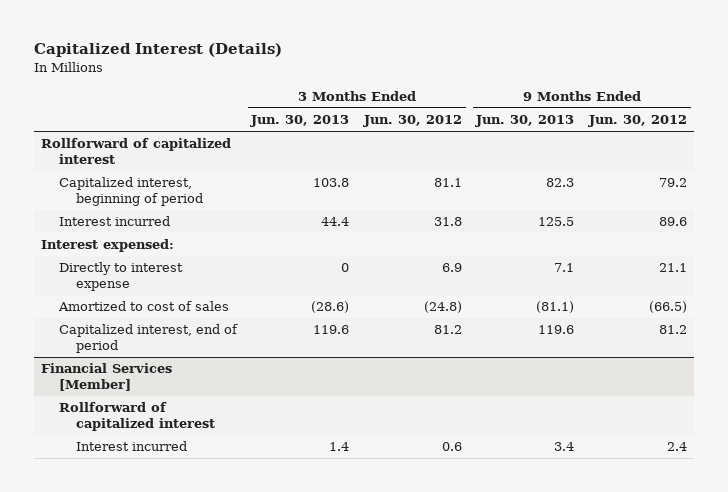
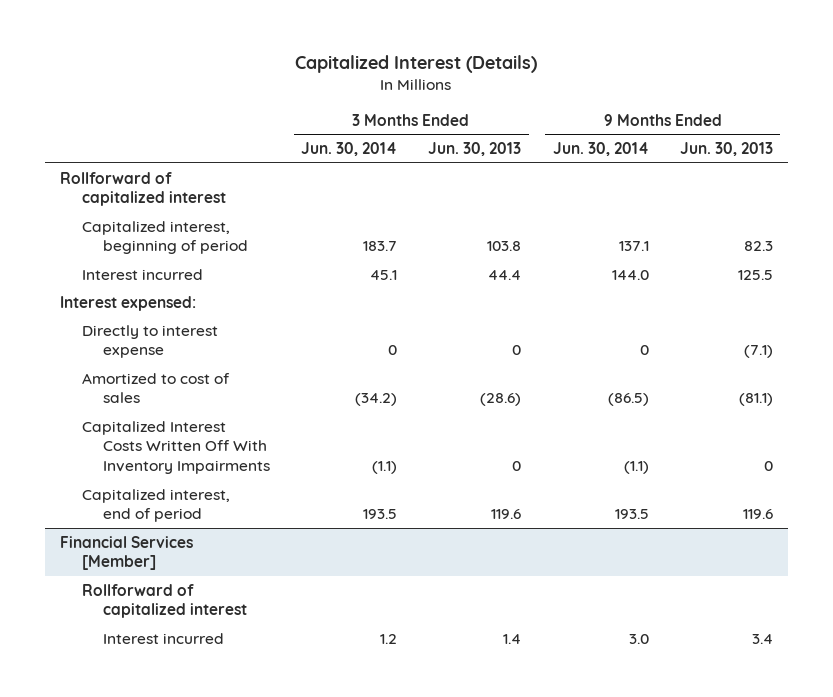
- | 3 Months Ended Jun. 30, 2013 | 3 Months Ended Jun. 30, 2012 | 9 Months Ended Jun. 30, 2013 | 9 Months Ended Jun. 30, 2012
+ | 3 Months Ended Jun. 30, 2014 | 3 Months Ended Jun. 30, 2013 | 9 Months Ended Jun. 30, 2014 | 9 Months Ended Jun. 30, 2013
- Directly to interest expense | 0 | 6.9 | 7.1 | 21.1
+ Directly to interest expense | 0 | 0 | 0 | (7.1)
+ Capitalized Interest Costs Written Off With Inventory Impairments | (1.1) | 0 | (1.1) | 0

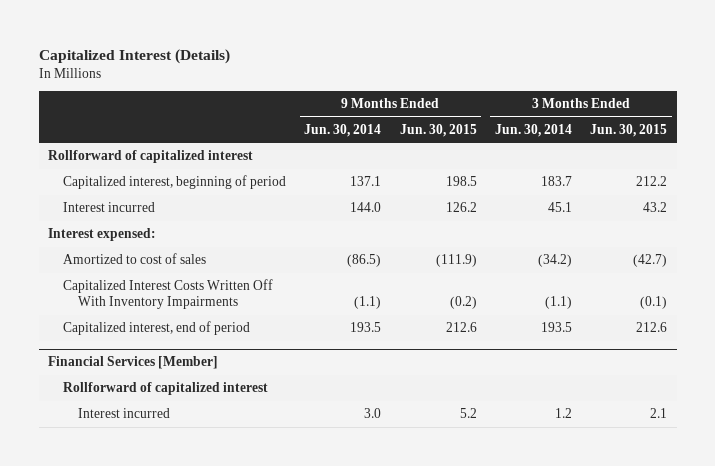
- | 3 Months Ended Jun. 30, 2014 | 3 Months Ended Jun. 30, 2013 | 9 Months Ended Jun. 30, 2014 | 9 Months Ended Jun. 30, 2013
+ | 9 Months Ended Jun. 30, 2014 | 9 Months Ended Jun. 30, 2015 | 3 Months Ended Jun. 30, 2014 | 3 Months Ended Jun. 30, 2015
- Directly to interest expense | 0 | 0 | 0 | (7.1)

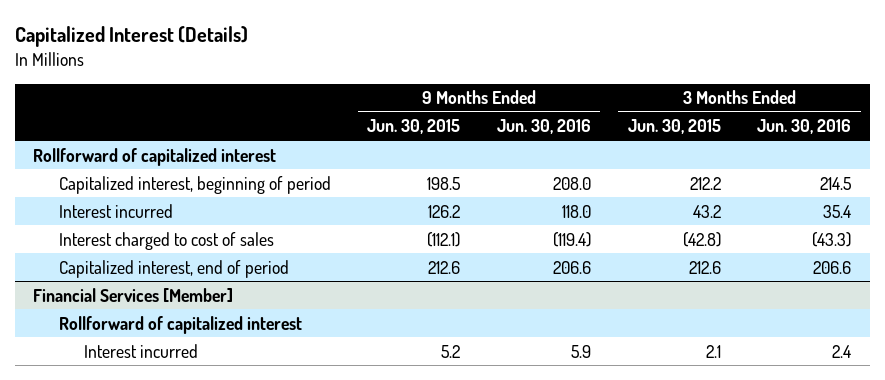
- | 9 Months Ended Jun. 30, 2014 | 9 Months Ended Jun. 30, 2015 | 3 Months Ended Jun. 30, 2014 | 3 Months Ended Jun. 30, 2015
+ | 9 Months Ended Jun. 30, 2015 | 9 Months Ended Jun. 30, 2016 | 3 Months Ended Jun. 30, 2015 | 3 Months Ended Jun. 30, 2016
- Interest expensed:
- Amortized to cost of sales | (86.5) | (111.9) | (34.2) | (42.7)
- Capitalized Interest Costs Written Off With Inventory Impairments | (1.1) | (0.2) | (1.1) | (0.1)
+ Interest charged to cost of sales | (112.1) | (119.4) | (42.8) | (43.3)

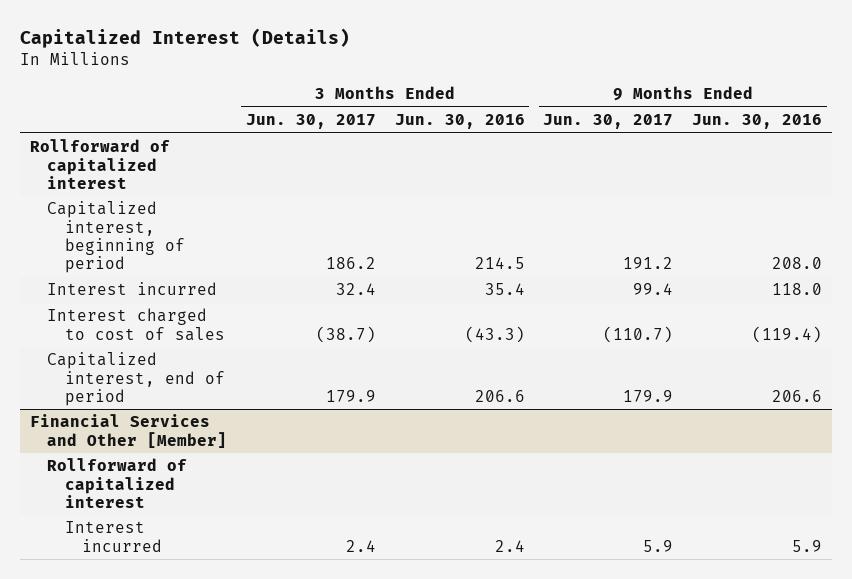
- | 9 Months Ended Jun. 30, 2015 | 9 Months Ended Jun. 30, 2016 | 3 Months Ended Jun. 30, 2015 | 3 Months Ended Jun. 30, 2016
+ | 3 Months Ended Jun. 30, 2017 | 3 Months Ended Jun. 30, 2016 | 9 Months Ended Jun. 30, 2017 | 9 Months Ended Jun. 30, 2016
- Financial Services [Member]
+ Financial Services and Other [Member]

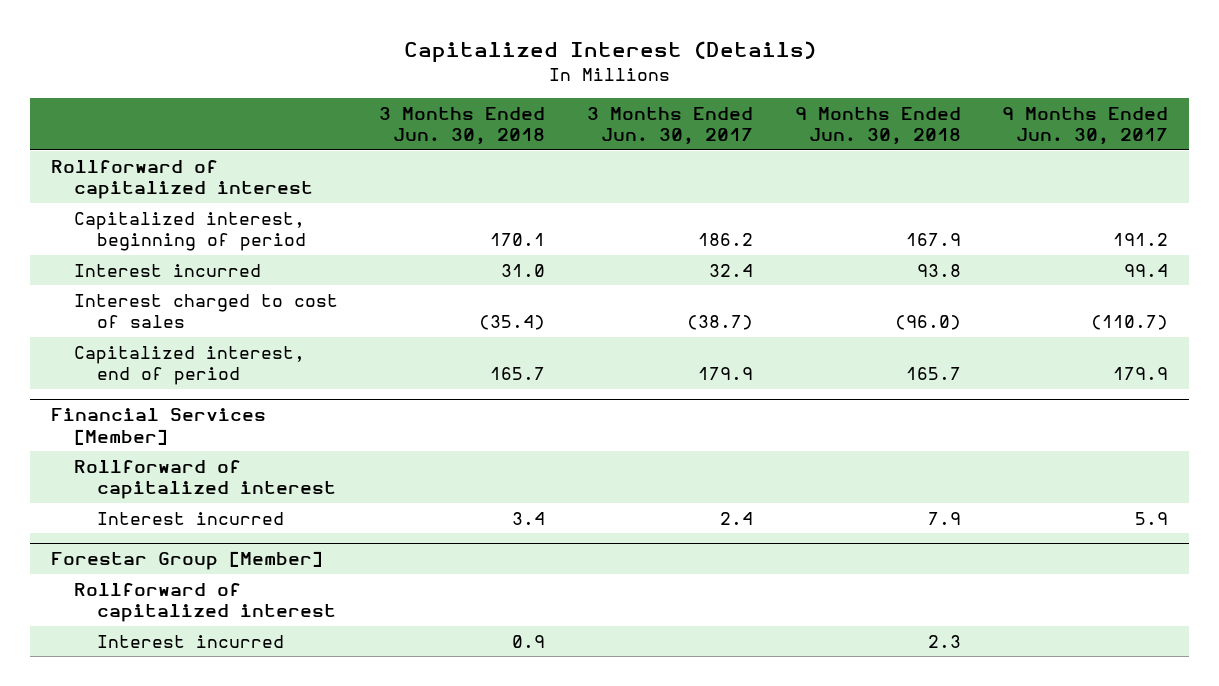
- | 3 Months Ended Jun. 30, 2017 | 3 Months Ended Jun. 30, 2016 | 9 Months Ended Jun. 30, 2017 | 9 Months Ended Jun. 30, 2016
+ | 3 Months Ended Jun. 30, 2018 | 3 Months Ended Jun. 30, 2017 | 9 Months Ended Jun. 30, 2018 | 9 Months Ended Jun. 30, 2017
- Financial Services and Other [Member]
+ Financial Services [Member]
+ Forestar Group [Member]
+ Rollforward of capitalized interest
+ Interest incurred | 0.9 | | 2.3 |

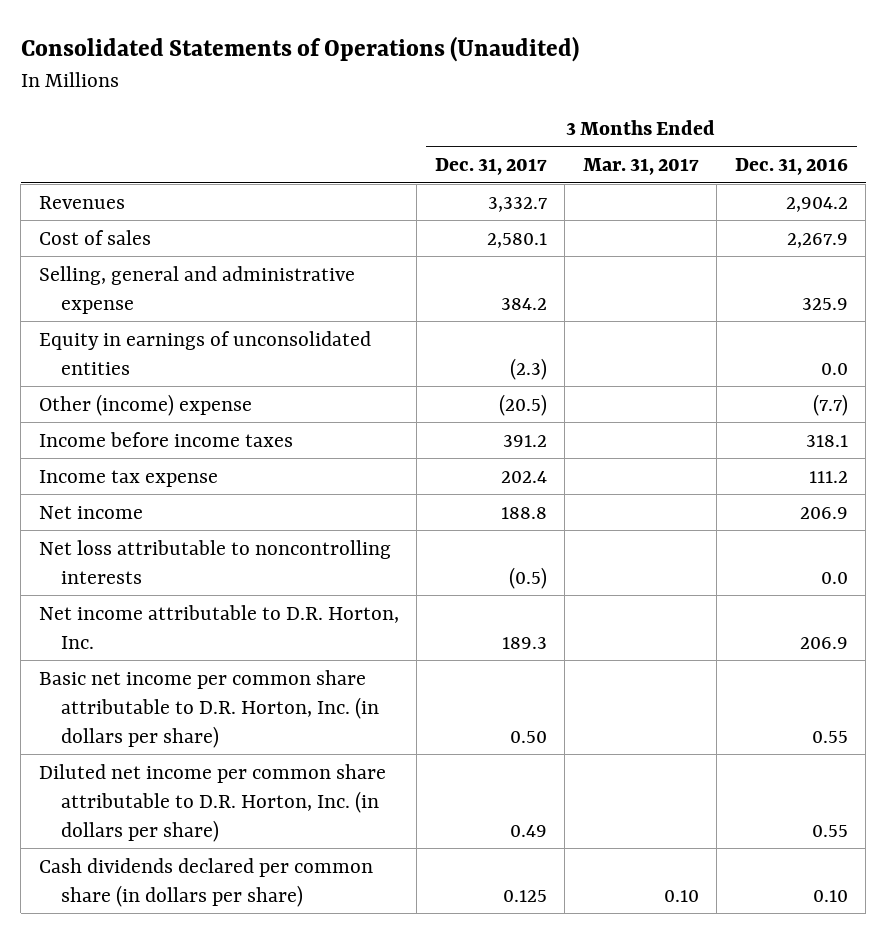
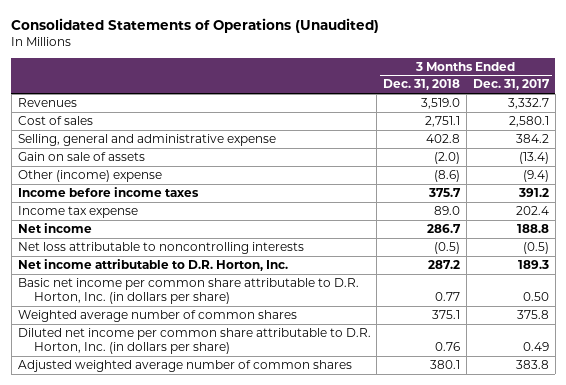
- | 3 Months Ended Dec. 31, 2017 | 3 Months Ended Mar. 31, 2017 | 3 Months Ended Dec. 31, 2016
+ | 3 Months Ended Dec. 31, 2018 | 3 Months Ended Dec. 31, 2017
- Equity in earnings of unconsolidated entities | (2.3) | | 0.0
- Other (income) expense | (20.5) | | (7.7)
+ Gain on sale of assets | (2.0) | (13.4)
+ Other (income) expense | (8.6) | (9.4)
+ Weighted average number of common shares | 375.1 | 375.8
- Cash dividends declared per common share (in dollars per share) | 0.125 | 0.10 | 0.10
+ Adjusted weighted average number of common shares | 380.1 | 383.8

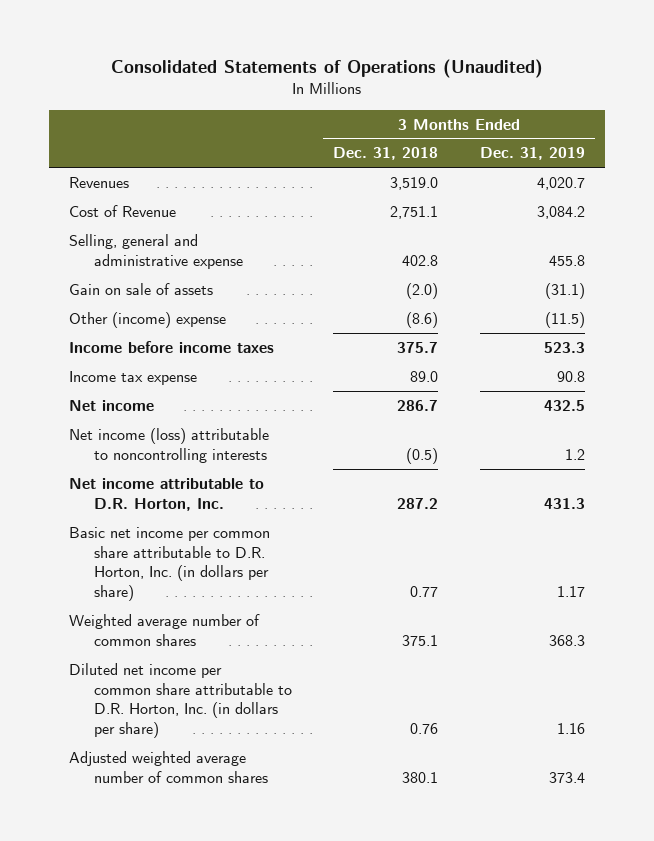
- | 3 Months Ended Dec. 31, 2018 | 3 Months Ended Dec. 31, 2017
+ | 3 Months Ended Dec. 31, 2018 | 3 Months Ended Dec. 31, 2019
- Cost of sales | 2,751.1 | 2,580.1
+ Cost of Revenue | 2,751.1 | 3,084.2
- Net loss attributable to noncontrolling interests | (0.5) | (0.5)
+ Net income (loss) attributable to noncontrolling interests | (0.5) | 1.2

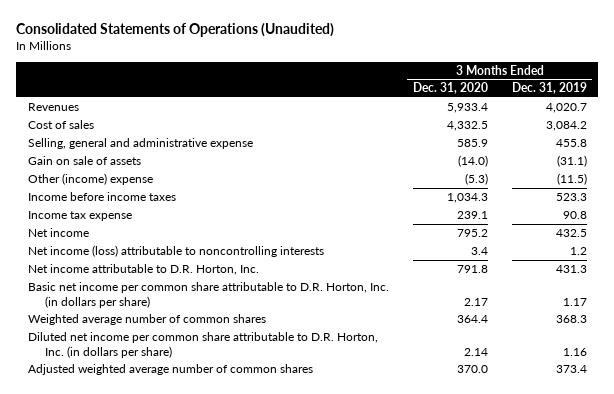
- | 3 Months Ended Dec. 31, 2018 | 3 Months Ended Dec. 31, 2019
+ | 3 Months Ended Dec. 31, 2020 | 3 Months Ended Dec. 31, 2019
- Cost of Revenue | 2,751.1 | 3,084.2
+ Cost of sales | 4,332.5 | 3,084.2

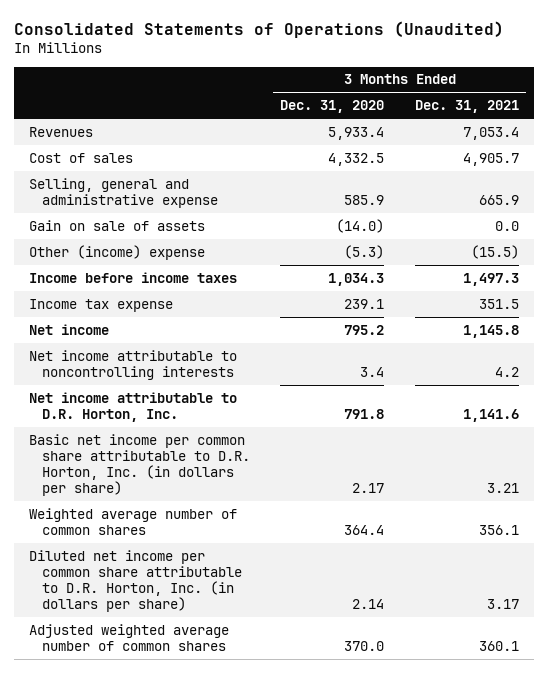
- | 3 Months Ended Dec. 31, 2020 | 3 Months Ended Dec. 31, 2019
+ | 3 Months Ended Dec. 31, 2020 | 3 Months Ended Dec. 31, 2021
- Net income (loss) attributable to noncontrolling interests | 3.4 | 1.2
+ Net income attributable to noncontrolling interests | 3.4 | 4.2

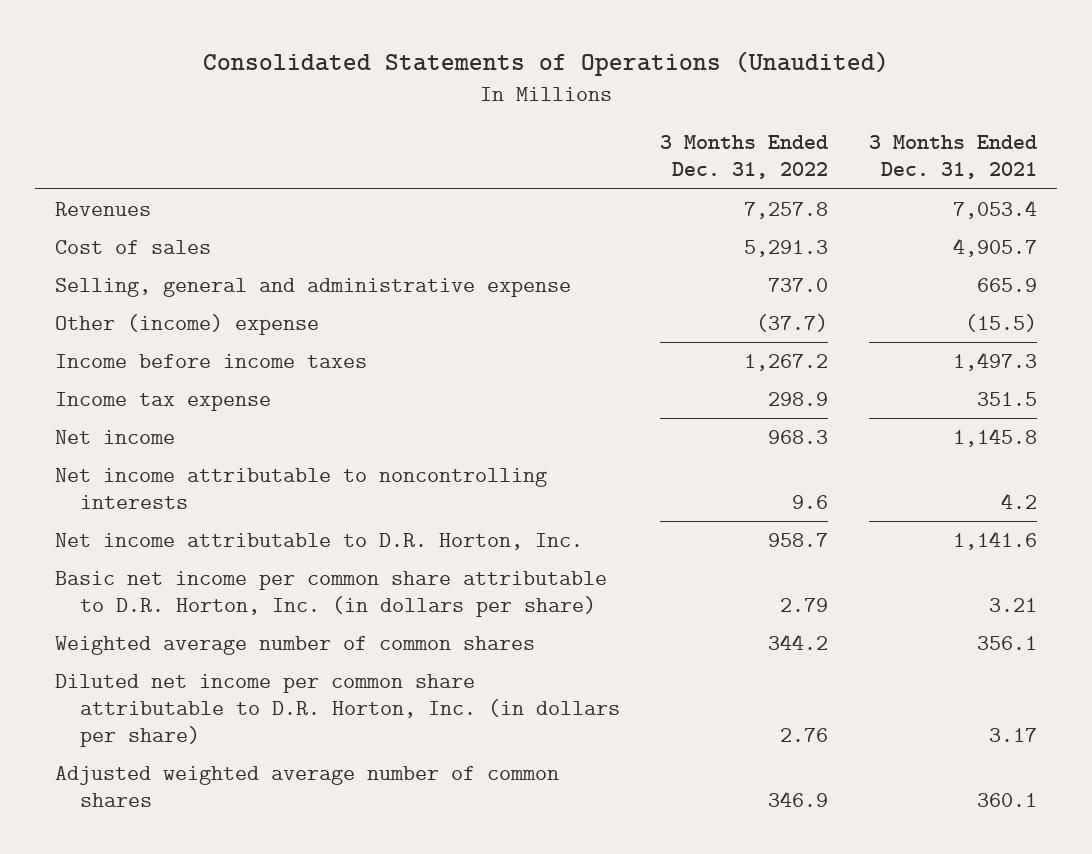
- | 3 Months Ended Dec. 31, 2020 | 3 Months Ended Dec. 31, 2021
+ | 3 Months Ended Dec. 31, 2022 | 3 Months Ended Dec. 31, 2021
- Gain on sale of assets | (14.0) | 0.0

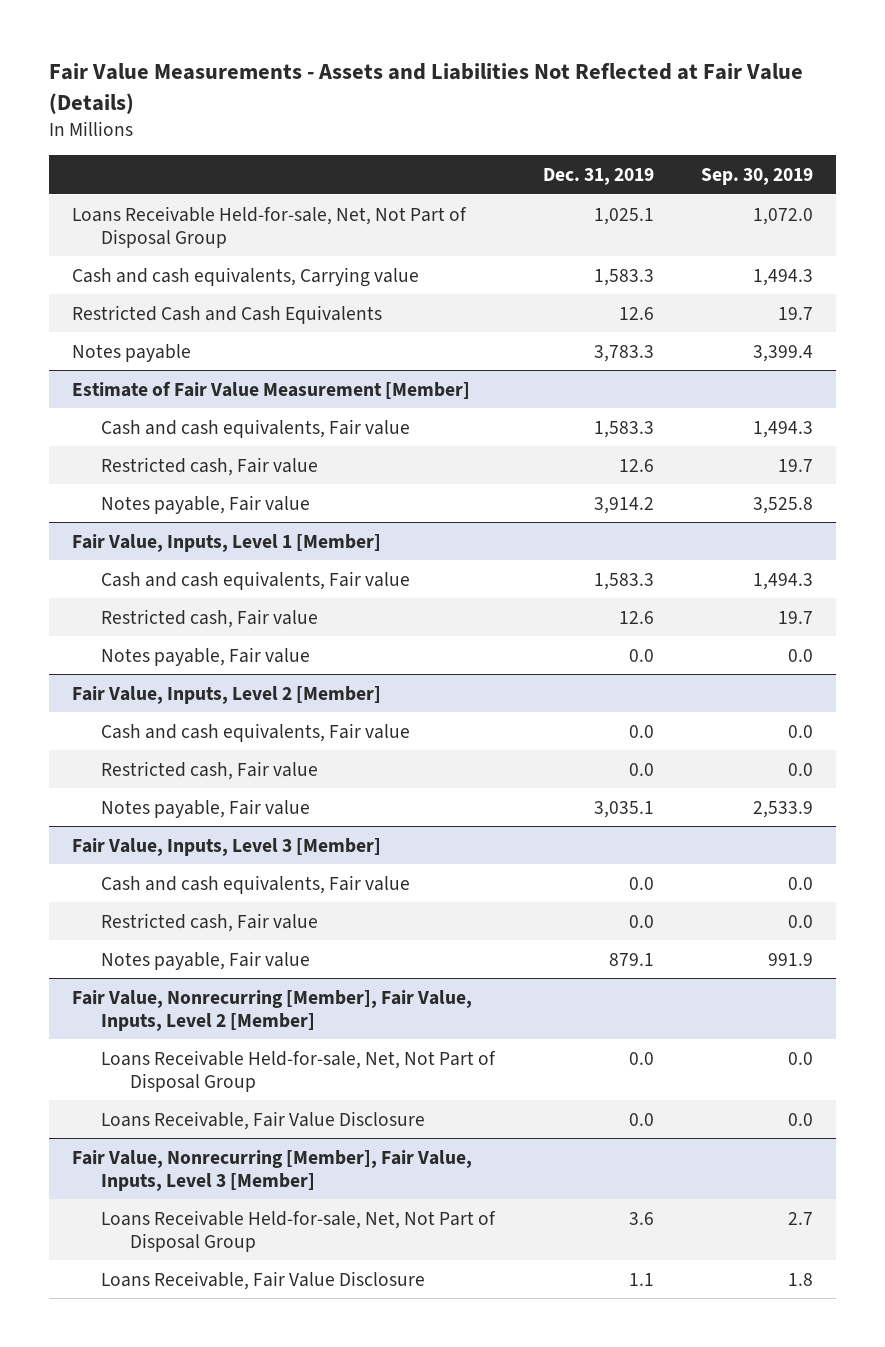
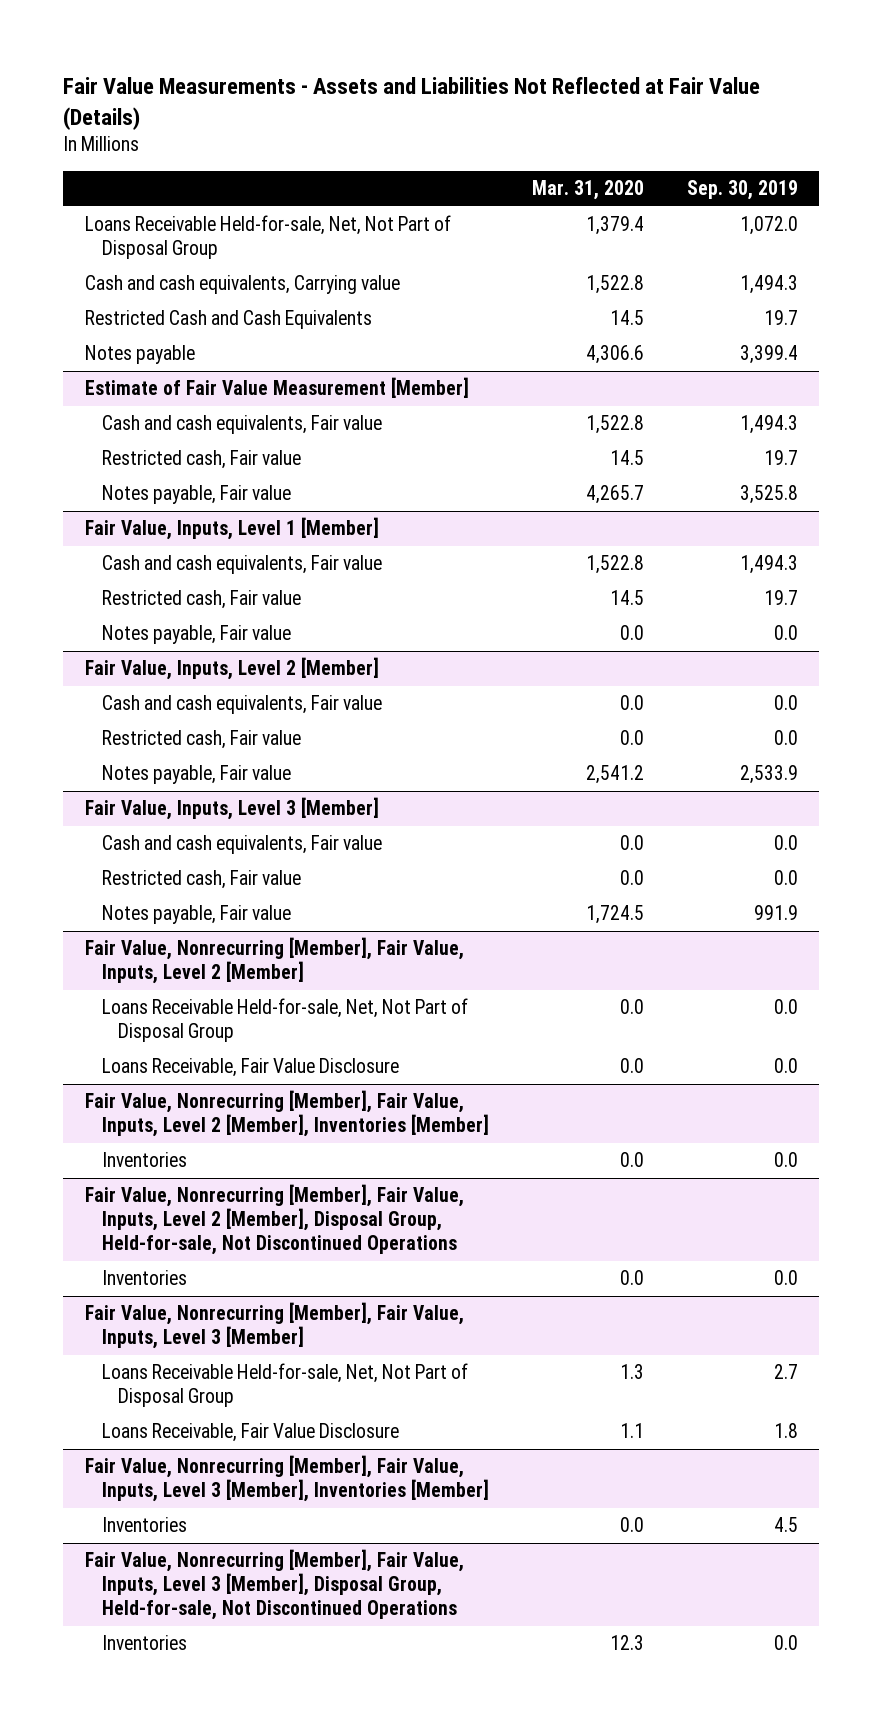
- | Dec. 31, 2019 | Sep. 30, 2019
+ | Mar. 31, 2020 | Sep. 30, 2019
+ Fair Value, Nonrecurring [Member], Fair Value, Inputs, Level 2 [Member], Inventories [Member]
+ Inventories | 0.0 | 0.0
+ Fair Value, Nonrecurring [Member], Fair Value, Inputs, Level 2 [Member], Disposal Group, Held-for-sale, Not Discontinued Operations
+ Inventories | 0.0 | 0.0
+ Fair Value, Nonrecurring [Member], Fair Value, Inputs, Level 3 [Member], Inventories [Member]
+ Inventories | 0.0 | 4.5
+ Fair Value, Nonrecurring [Member], Fair Value, Inputs, Level 3 [Member], Disposal Group, Held-for-sale, Not Discontinued Operations
+ Inventories | 12.3 | 0.0

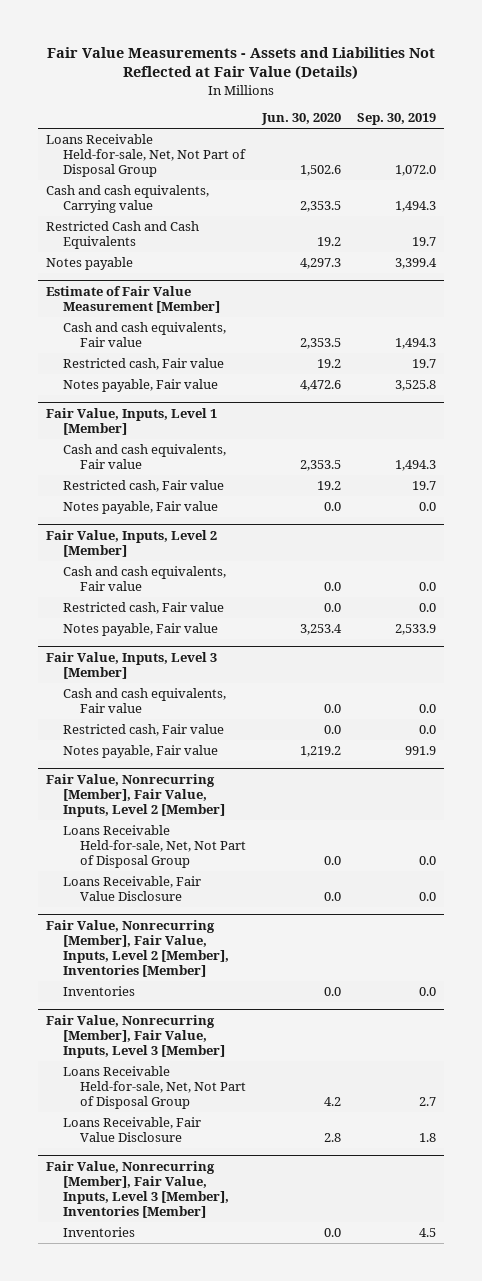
- | Mar. 31, 2020 | Sep. 30, 2019
+ | Jun. 30, 2020 | Sep. 30, 2019
- Fair Value, Nonrecurring [Member], Fair Value, Inputs, Level 2 [Member], Disposal Group, Held-for-sale, Not Discontinued Operations
- Inventories | 0.0 | 0.0
- Fair Value, Nonrecurring [Member], Fair Value, Inputs, Level 3 [Member], Disposal Group, Held-for-sale, Not Discontinued Operations
- Inventories | 12.3 | 0.0

